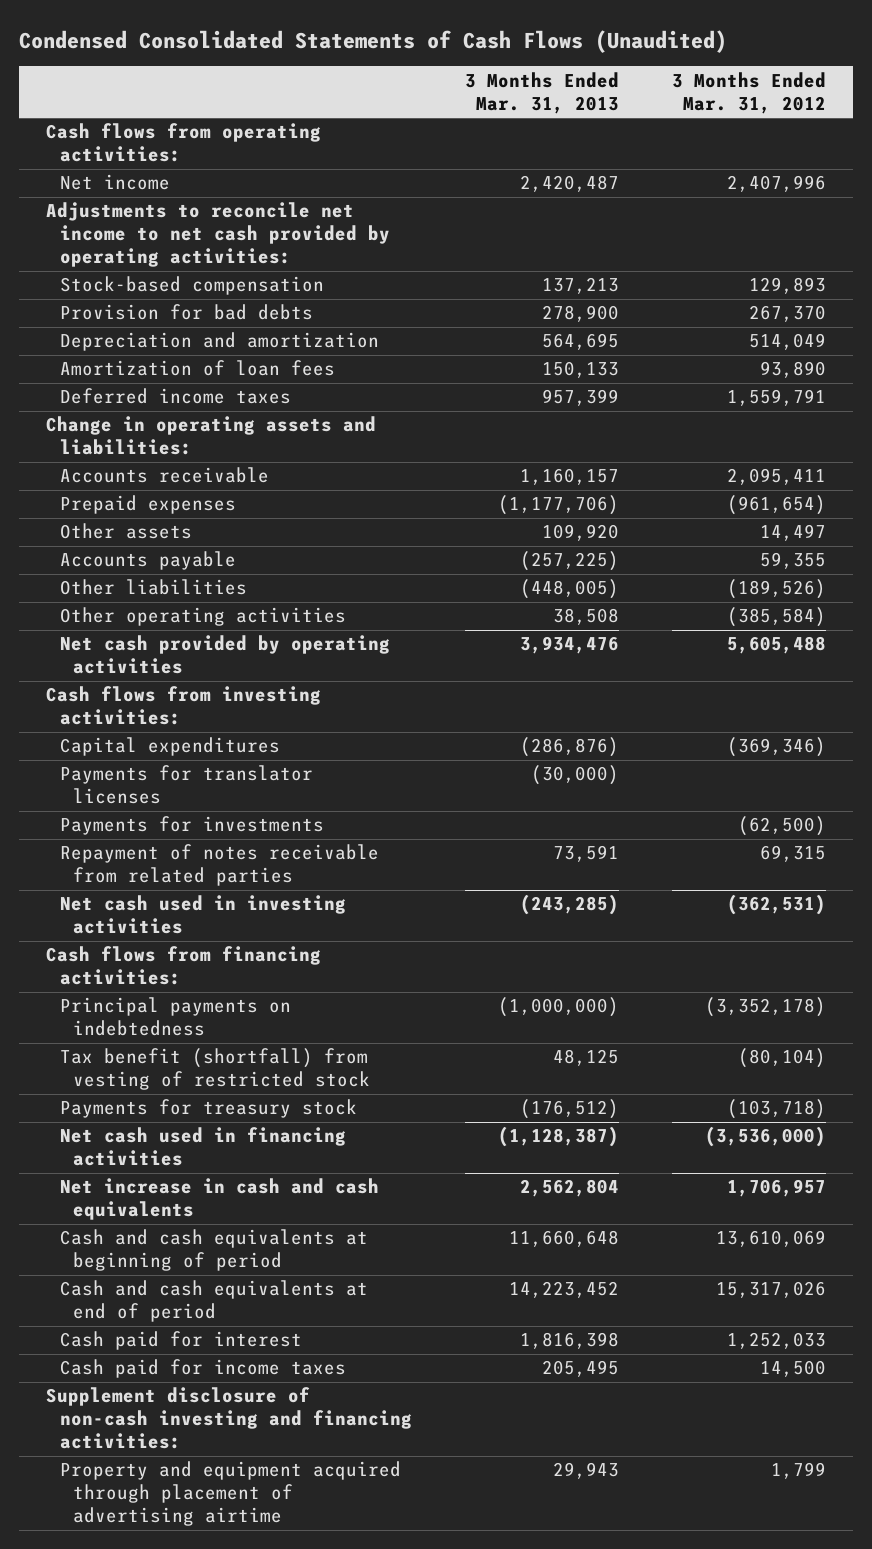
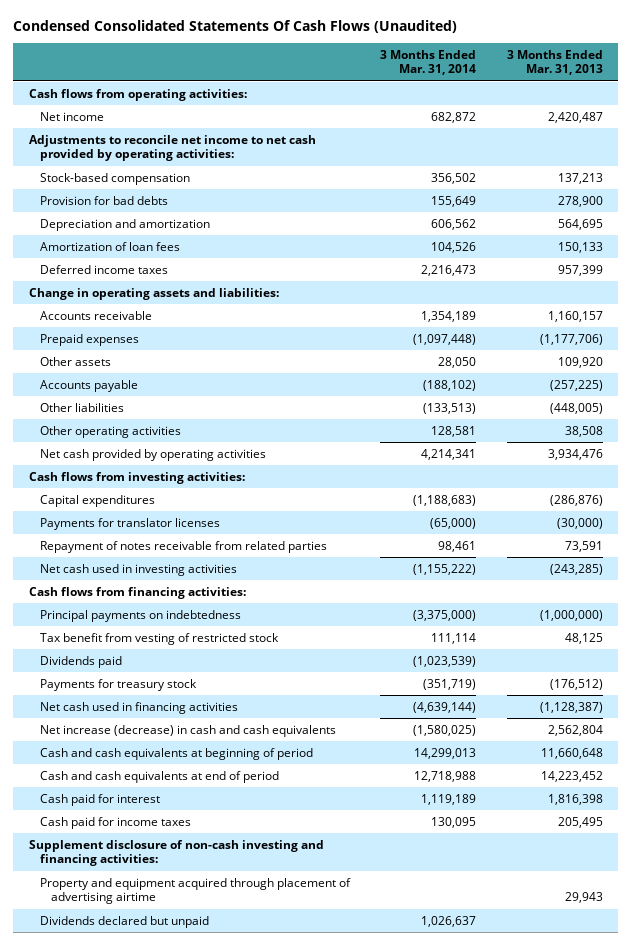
- Condensed Consolidated Statements of Cash Flows (Unaudited)
+ Condensed Consolidated Statements Of Cash Flows (Unaudited)
- | 3 Months Ended Mar. 31, 2013 | 3 Months Ended Mar. 31, 2012
+ | 3 Months Ended Mar. 31, 2014 | 3 Months Ended Mar. 31, 2013
- Payments for investments | | (62,500)
- Tax benefit (shortfall) from vesting of restricted stock | 48,125 | (80,104)
+ Tax benefit from vesting of restricted stock | 111,114 | 48,125
+ Dividends paid | (1,023,539) |
- Net increase in cash and cash equivalents | 2,562,804 | 1,706,957
+ Net increase (decrease) in cash and cash equivalents | (1,580,025) | 2,562,804
+ Dividends declared but unpaid | 1,026,637 |

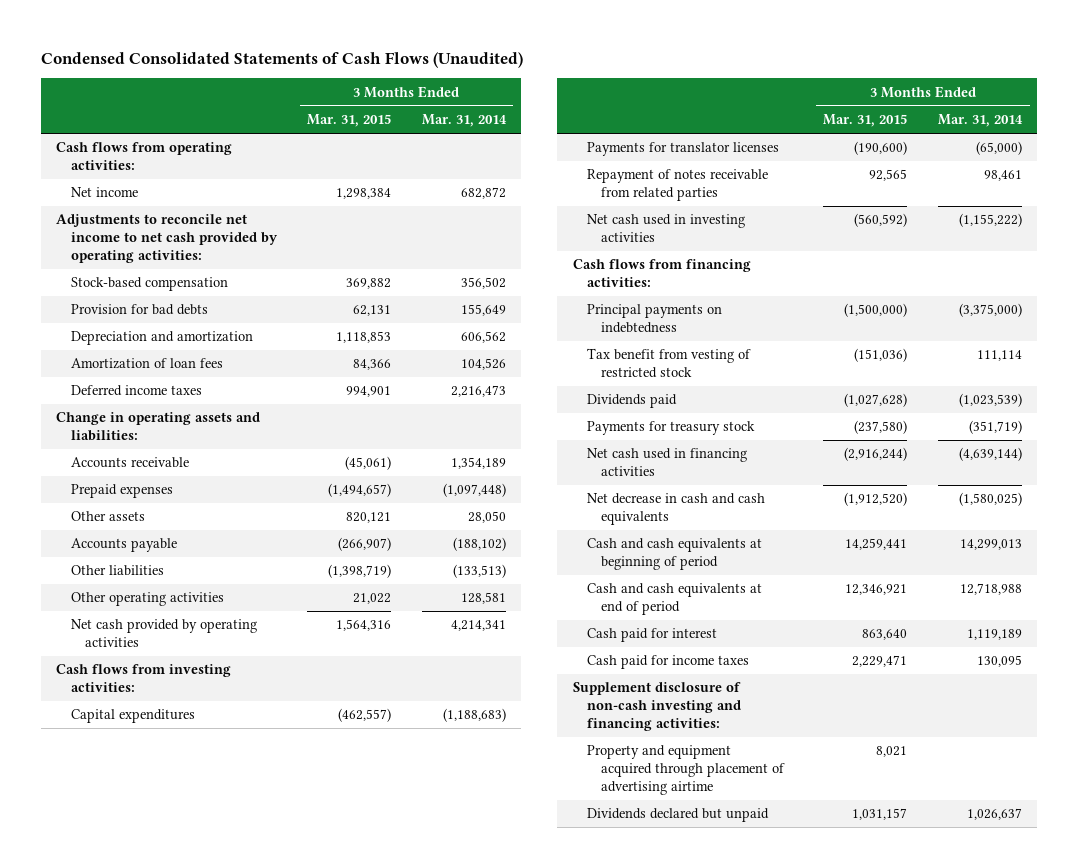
- Condensed Consolidated Statements Of Cash Flows (Unaudited)
+ Condensed Consolidated Statements of Cash Flows (Unaudited)
- | 3 Months Ended Mar. 31, 2014 | 3 Months Ended Mar. 31, 2013
+ | 3 Months Ended Mar. 31, 2015 | 3 Months Ended Mar. 31, 2014
- Net increase (decrease) in cash and cash equivalents | (1,580,025) | 2,562,804
+ Net decrease in cash and cash equivalents | (1,912,520) | (1,580,025)

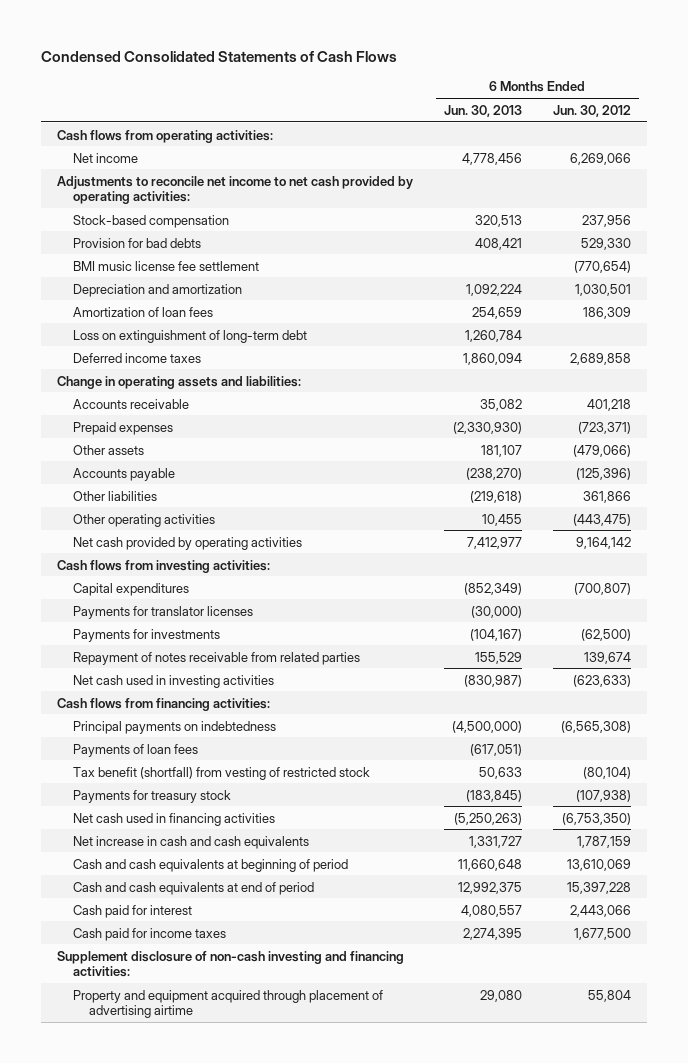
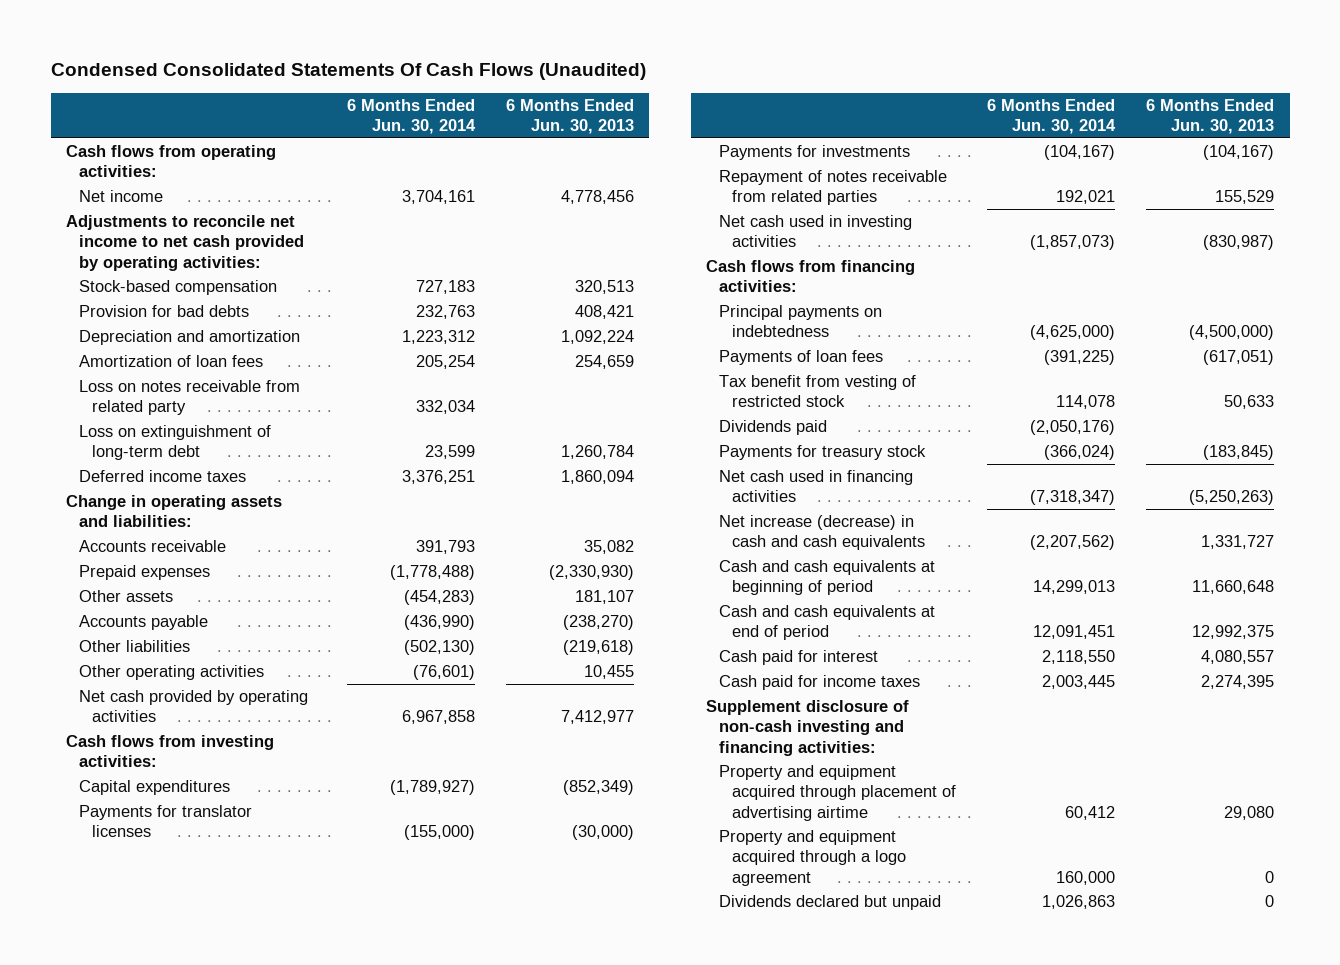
- Condensed Consolidated Statements of Cash Flows
+ Condensed Consolidated Statements Of Cash Flows (Unaudited)
- | 6 Months Ended Jun. 30, 2013 | 6 Months Ended Jun. 30, 2012
+ | 6 Months Ended Jun. 30, 2014 | 6 Months Ended Jun. 30, 2013
- BMI music license fee settlement | | (770,654)
+ Loss on notes receivable from related party | 332,034 |
- Tax benefit (shortfall) from vesting of restricted stock | 50,633 | (80,104)
+ Tax benefit from vesting of restricted stock | 114,078 | 50,633
+ Dividends paid | (2,050,176) |
- Net increase in cash and cash equivalents | 1,331,727 | 1,787,159
+ Net increase (decrease) in cash and cash equivalents | (2,207,562) | 1,331,727
+ Property and equipment acquired through a logo agreement | 160,000 | 0
+ Dividends declared but unpaid | 1,026,863 | 0

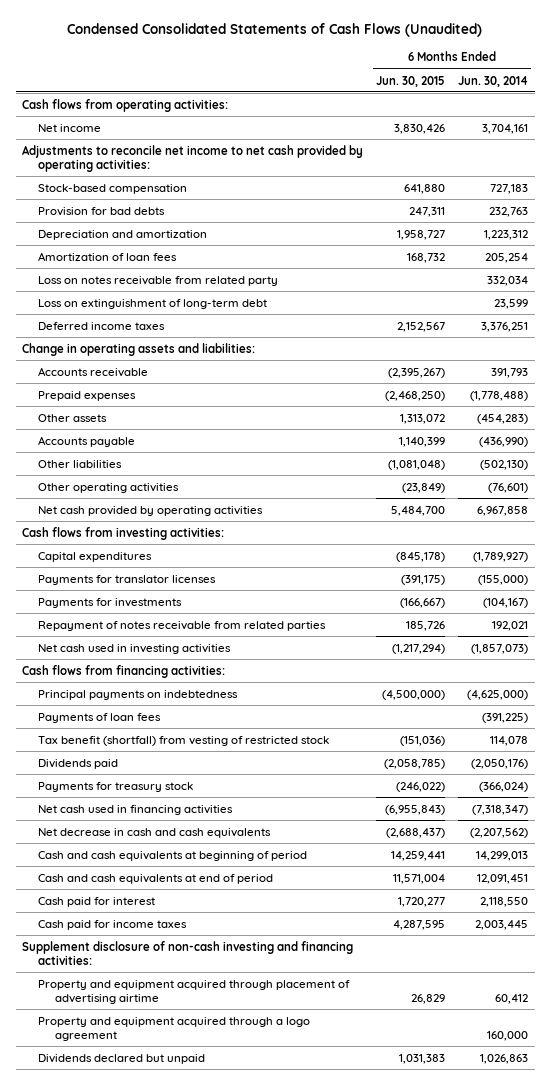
- Condensed Consolidated Statements Of Cash Flows (Unaudited)
+ Condensed Consolidated Statements of Cash Flows (Unaudited)
- | 6 Months Ended Jun. 30, 2014 | 6 Months Ended Jun. 30, 2013
+ | 6 Months Ended Jun. 30, 2015 | 6 Months Ended Jun. 30, 2014
- Tax benefit from vesting of restricted stock | 114,078 | 50,633
+ Tax benefit (shortfall) from vesting of restricted stock | (151,036) | 114,078
- Net increase (decrease) in cash and cash equivalents | (2,207,562) | 1,331,727
+ Net decrease in cash and cash equivalents | (2,688,437) | (2,207,562)

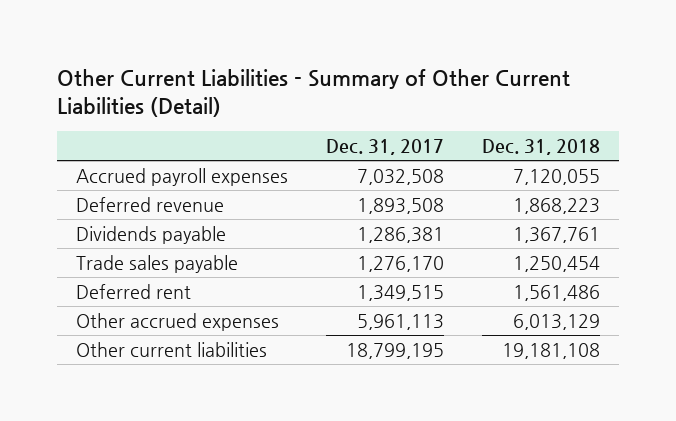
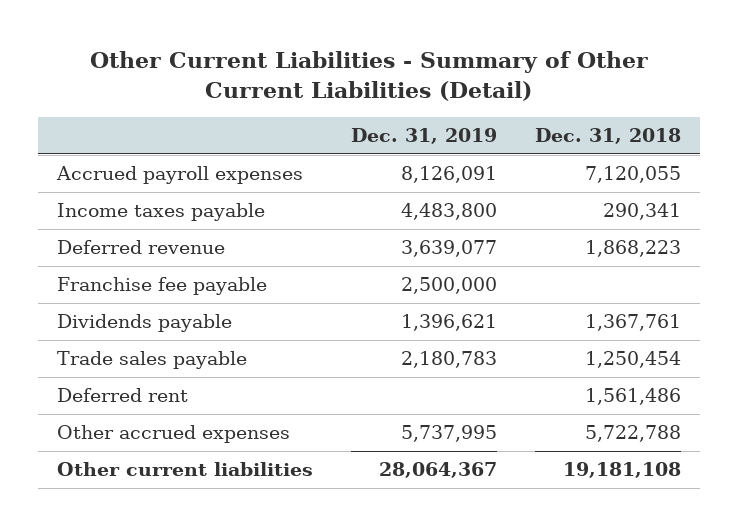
- | Dec. 31, 2017 | Dec. 31, 2018
+ | Dec. 31, 2019 | Dec. 31, 2018
+ Income taxes payable | 4,483,800 | 290,341
+ Franchise fee payable | 2,500,000 |
- Other accrued expenses | 5,961,113 | 6,013,129
+ Other accrued expenses | 5,737,995 | 5,722,788

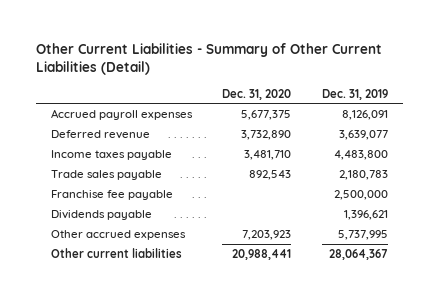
- | Dec. 31, 2019 | Dec. 31, 2018
+ | Dec. 31, 2020 | Dec. 31, 2019
moved down: Income taxes payable | 3,481,710 | 4,483,800
moved up: Trade sales payable | 892,543 | 2,180,783
- Deferred rent | | 1,561,486

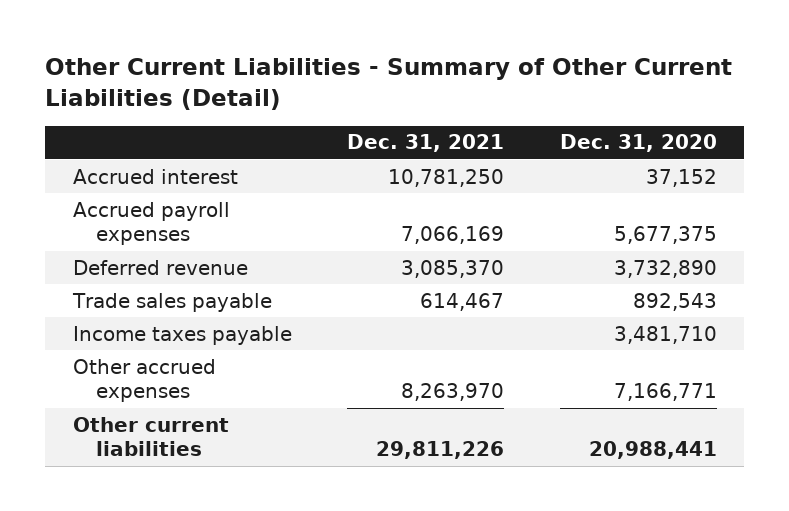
- | Dec. 31, 2020 | Dec. 31, 2019
+ | Dec. 31, 2021 | Dec. 31, 2020
+ Accrued interest | 10,781,250 | 37,152
- Franchise fee payable | | 2,500,000
- Dividends payable | | 1,396,621
- Other accrued expenses | 7,203,923 | 5,737,995
moved down: Income taxes payable | | 3,481,710
+ Other accrued expenses | 8,263,970 | 7,166,771

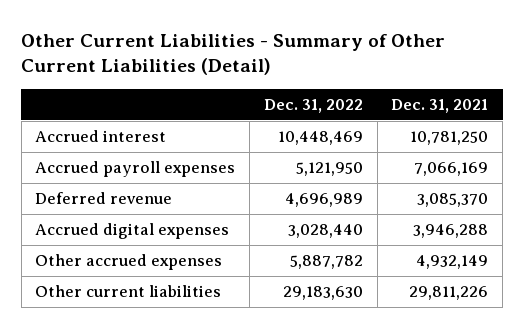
- | Dec. 31, 2021 | Dec. 31, 2020
+ | Dec. 31, 2022 | Dec. 31, 2021
- Trade sales payable | 614,467 | 892,543
- Income taxes payable | | 3,481,710
- Other accrued expenses | 8,263,970 | 7,166,771
+ Accrued digital expenses | 3,028,440 | 3,946,288
+ Other accrued expenses | 5,887,782 | 4,932,149

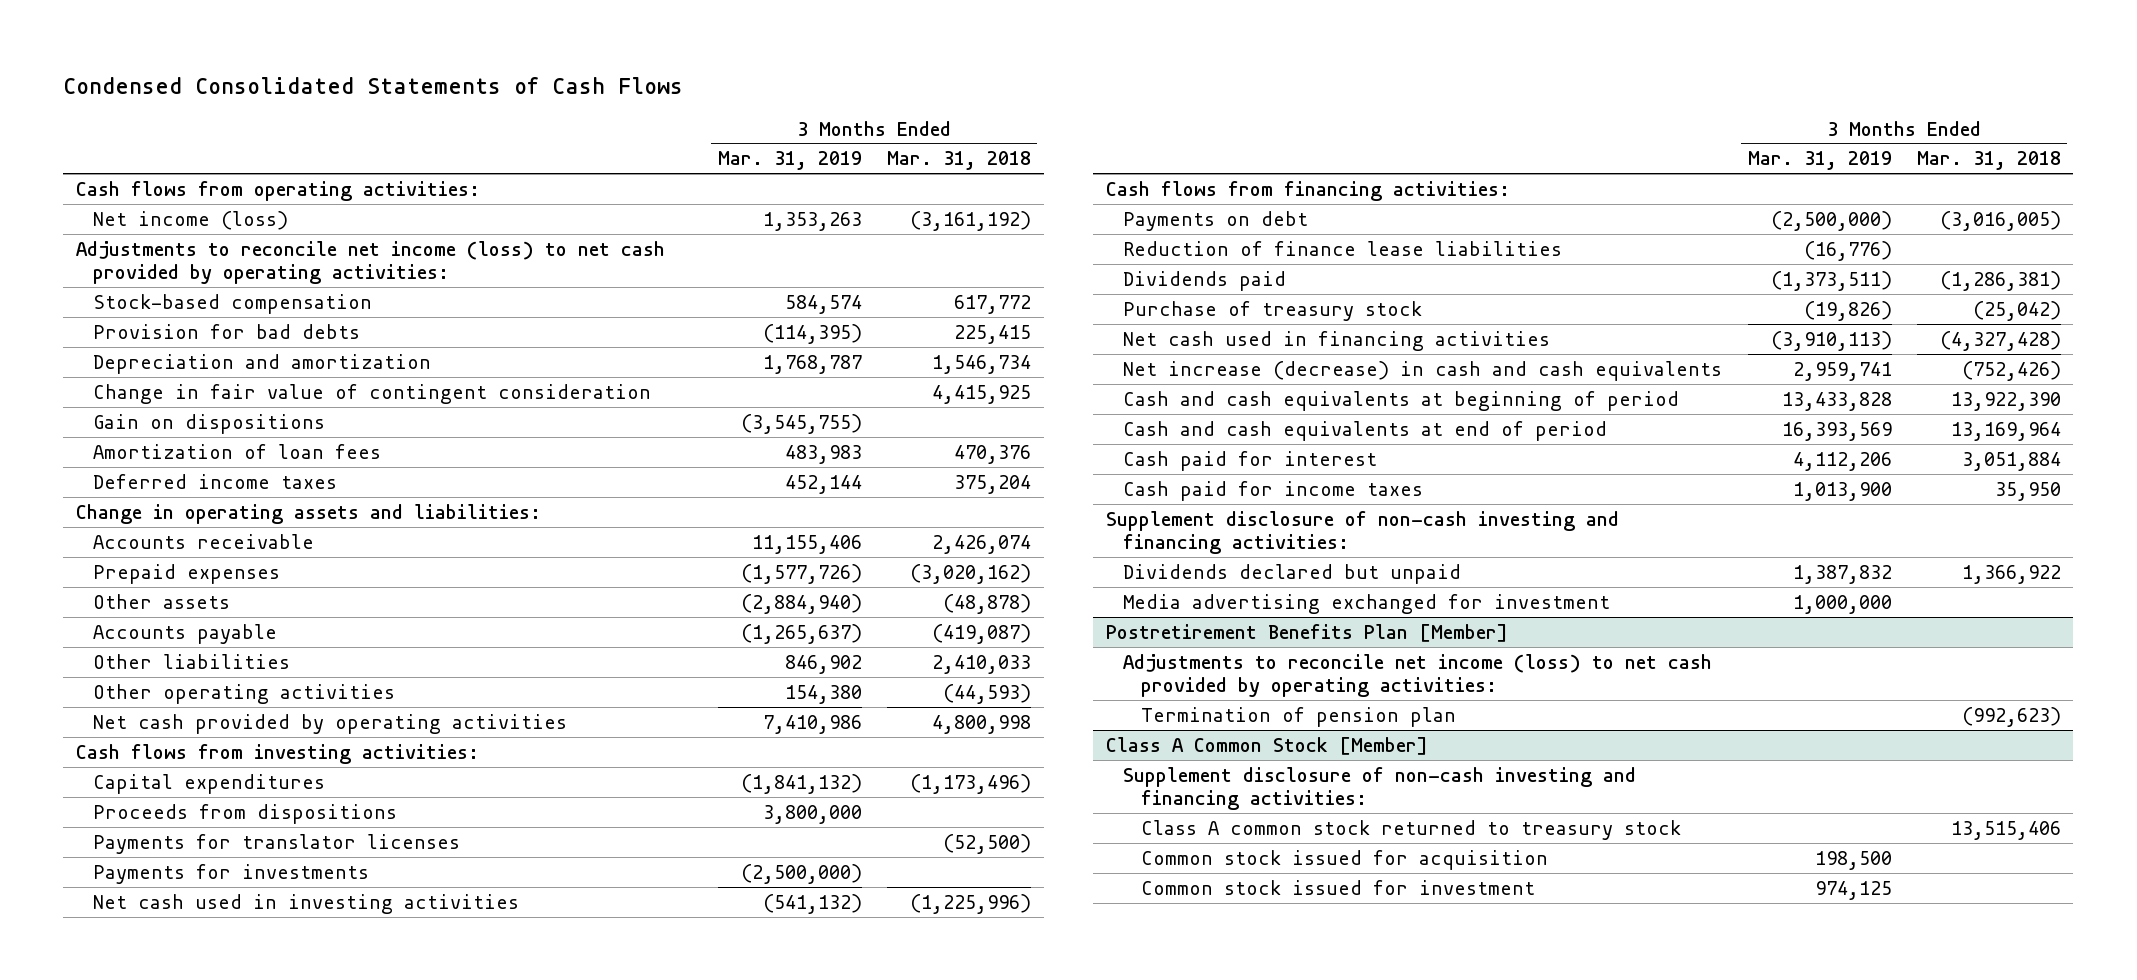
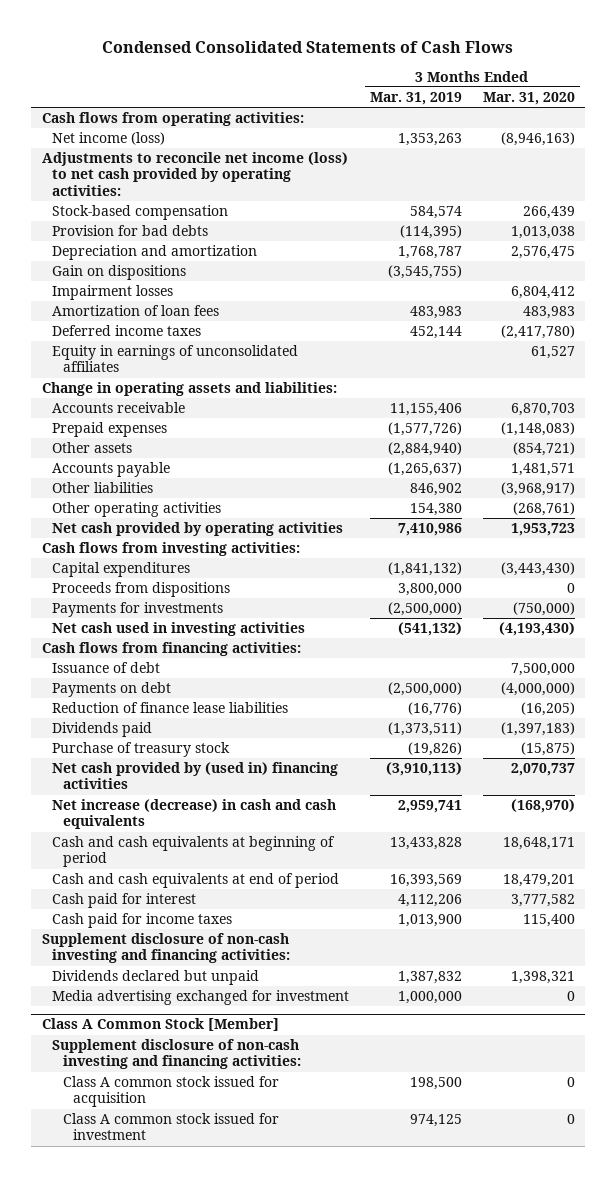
- | 3 Months Ended Mar. 31, 2019 | 3 Months Ended Mar. 31, 2018
+ | 3 Months Ended Mar. 31, 2019 | 3 Months Ended Mar. 31, 2020
- Change in fair value of contingent consideration | | 4,415,925
+ Impairment losses | | 6,804,412
+ Equity in earnings of unconsolidated affiliates | | 61,527
- Payments for translator licenses | | (52,500)
+ Issuance of debt | | 7,500,000
- Net cash used in financing activities | (3,910,113) | (4,327,428)
+ Net cash provided by (used in) financing activities | (3,910,113) | 2,070,737
- Postretirement Benefits Plan [Member]
- Adjustments to reconcile net income (loss) to net cash provided by operating activities:
- Termination of pension plan | | (992,623)
@ Class A Common Stock [Member]
- Class A common stock returned to treasury stock | | 13,515,406
- Common stock issued for acquisition | 198,500 |
- Common stock issued for investment | 974,125 |
+ Class A common stock issued for acquisition | 198,500 | 0
+ Class A common stock issued for investment | 974,125 | 0

